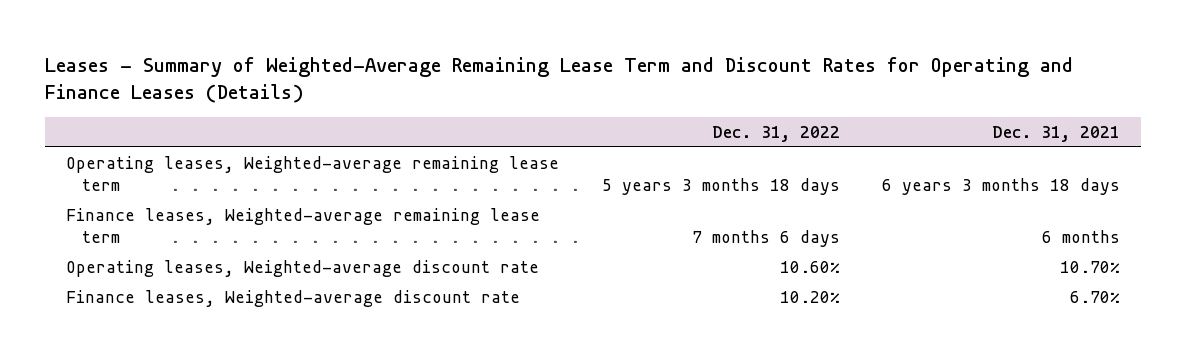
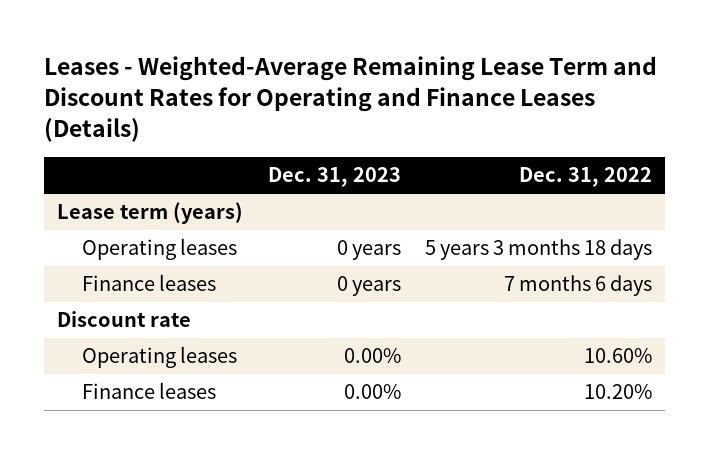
- Leases - Summary of Weighted-Average Remaining Lease Term and Discount Rates for Operating and Finance Leases (Details)
+ Leases - Weighted-Average Remaining Lease Term and Discount Rates for Operating and Finance Leases (Details)
- | Dec. 31, 2022 | Dec. 31, 2021
+ | Dec. 31, 2023 | Dec. 31, 2022
- Operating leases, Weighted-average remaining lease term | 5 years 3 months 18 days | 6 years 3 months 18 days
- Finance leases, Weighted-average remaining lease term | 7 months 6 days | 6 months
- Operating leases, Weighted-average discount rate | 10.60% | 10.70%
- Finance leases, Weighted-average discount rate | 10.20% | 6.70%
+ Lease term (years)
+ Operating leases | 0 years | 5 years 3 months 18 days
+ Finance leases | 0 years | 7 months 6 days
+ Discount rate
+ Operating leases | 0.00% | 10.60%
+ Finance leases | 0.00% | 10.20%

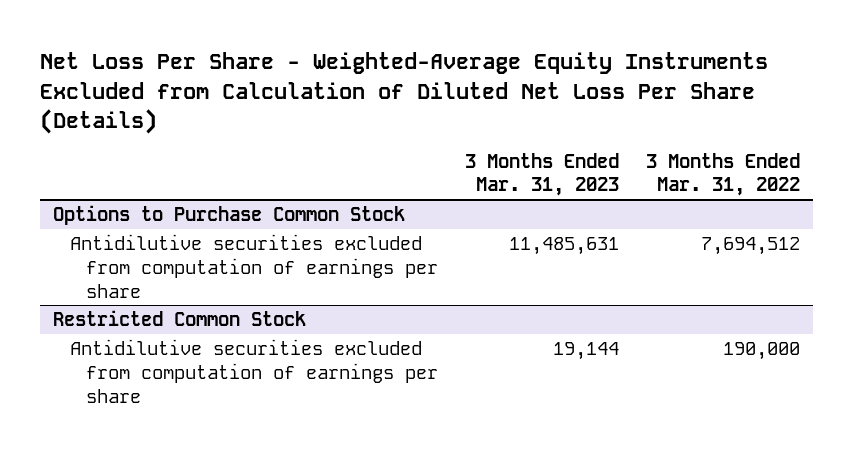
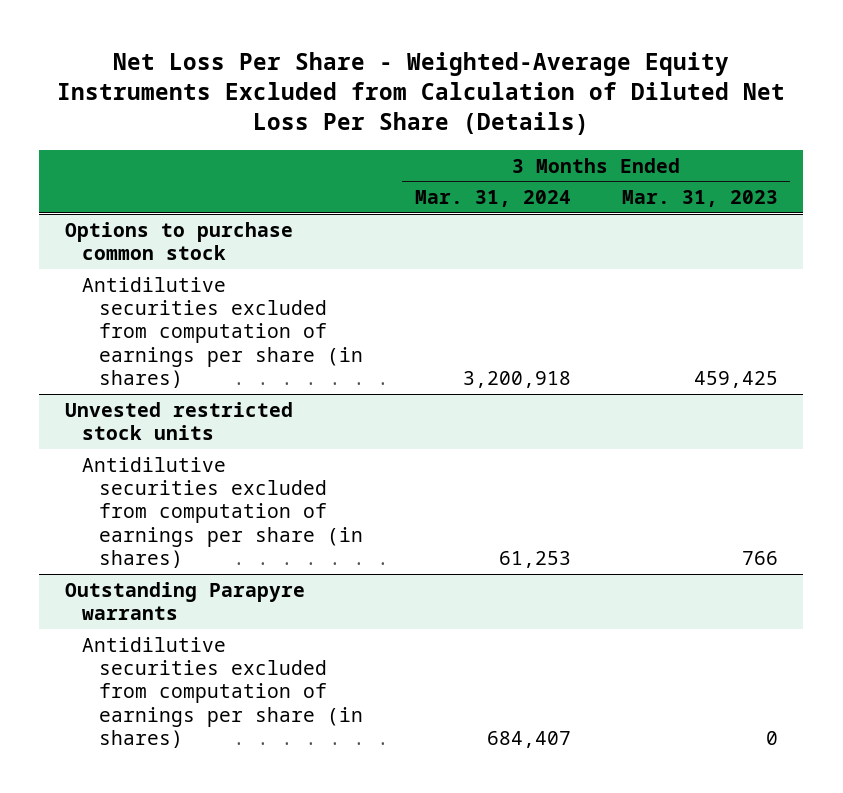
- | 3 Months Ended Mar. 31, 2023 | 3 Months Ended Mar. 31, 2022
+ | 3 Months Ended Mar. 31, 2024 | 3 Months Ended Mar. 31, 2023
- Options to Purchase Common Stock
- Antidilutive securities excluded from computation of earnings per share | 11,485,631 | 7,694,512
- Restricted Common Stock
- Antidilutive securities excluded from computation of earnings per share | 19,144 | 190,000
+ Options to purchase common stock
+ Antidilutive securities excluded from computation of earnings per share (in shares) | 3,200,918 | 459,425
+ Unvested restricted stock units
+ Antidilutive securities excluded from computation of earnings per share (in shares) | 61,253 | 766
+ Outstanding Parapyre warrants
+ Antidilutive securities excluded from computation of earnings per share (in shares) | 684,407 | 0

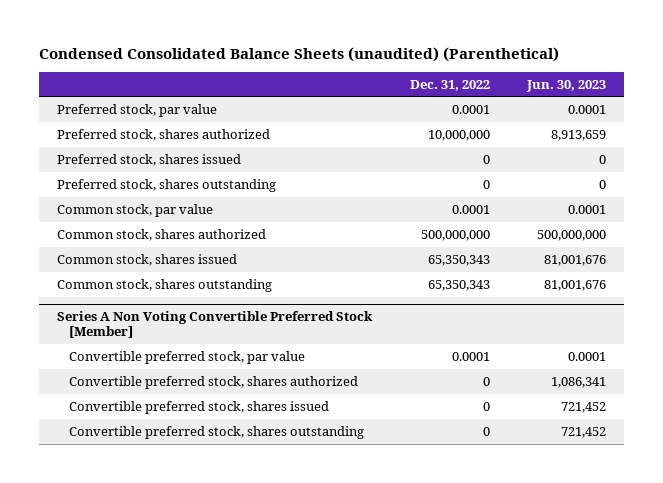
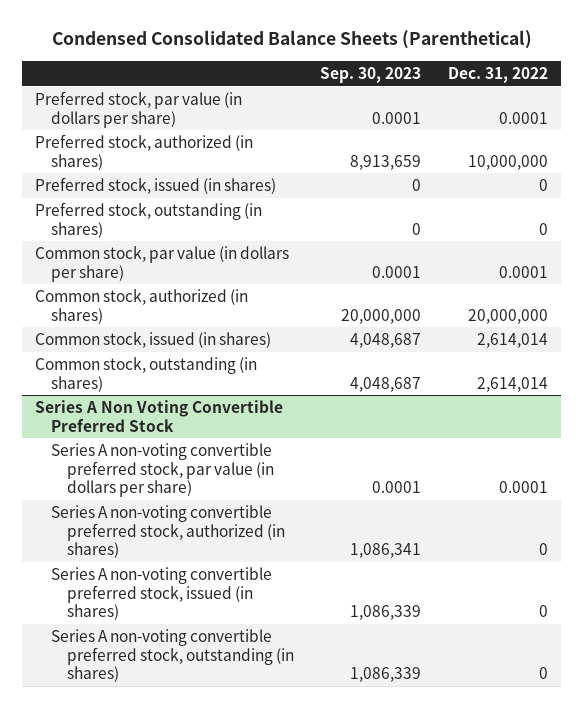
- Condensed Consolidated Balance Sheets (unaudited) (Parenthetical)
+ Condensed Consolidated Balance Sheets (Parenthetical)
- | Dec. 31, 2022 | Jun. 30, 2023
+ | Sep. 30, 2023 | Dec. 31, 2022
- Preferred stock, par value | 0.0001 | 0.0001
- Preferred stock, shares authorized | 10,000,000 | 8,913,659
- Preferred stock, shares issued | 0 | 0
- Preferred stock, shares outstanding | 0 | 0
- Common stock, par value | 0.0001 | 0.0001
- Common stock, shares authorized | 500,000,000 | 500,000,000
- Common stock, shares issued | 65,350,343 | 81,001,676
- Common stock, shares outstanding | 65,350,343 | 81,001,676
- Series A Non Voting Convertible Preferred Stock [Member]
- Convertible preferred stock, par value | 0.0001 | 0.0001
- Convertible preferred stock, shares authorized | 0 | 1,086,341
- Convertible preferred stock, shares issued | 0 | 721,452
- Convertible preferred stock, shares outstanding | 0 | 721,452
+ Preferred stock, par value (in dollars per share) | 0.0001 | 0.0001
+ Preferred stock, authorized (in shares) | 8,913,659 | 10,000,000
+ Preferred stock, issued (in shares) | 0 | 0
+ Preferred stock, outstanding (in shares) | 0 | 0
+ Common stock, par value (in dollars per share) | 0.0001 | 0.0001
+ Common stock, authorized (in shares) | 20,000,000 | 20,000,000
+ Common stock, issued (in shares) | 4,048,687 | 2,614,014
+ Common stock, outstanding (in shares) | 4,048,687 | 2,614,014
+ Series A Non Voting Convertible Preferred Stock
+ Series A non-voting convertible preferred stock, par value (in dollars per share) | 0.0001 | 0.0001
+ Series A non-voting convertible preferred stock, authorized (in shares) | 1,086,341 | 0
+ Series A non-voting convertible preferred stock, issued (in shares) | 1,086,339 | 0
+ Series A non-voting convertible preferred stock, outstanding (in shares) | 1,086,339 | 0

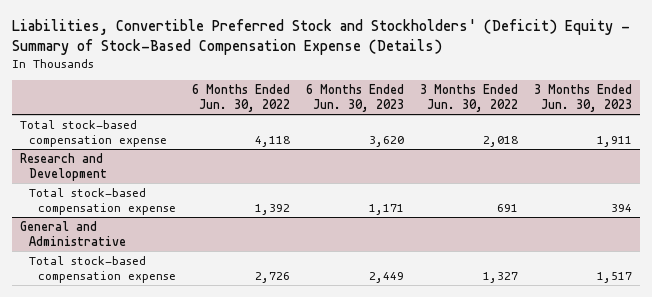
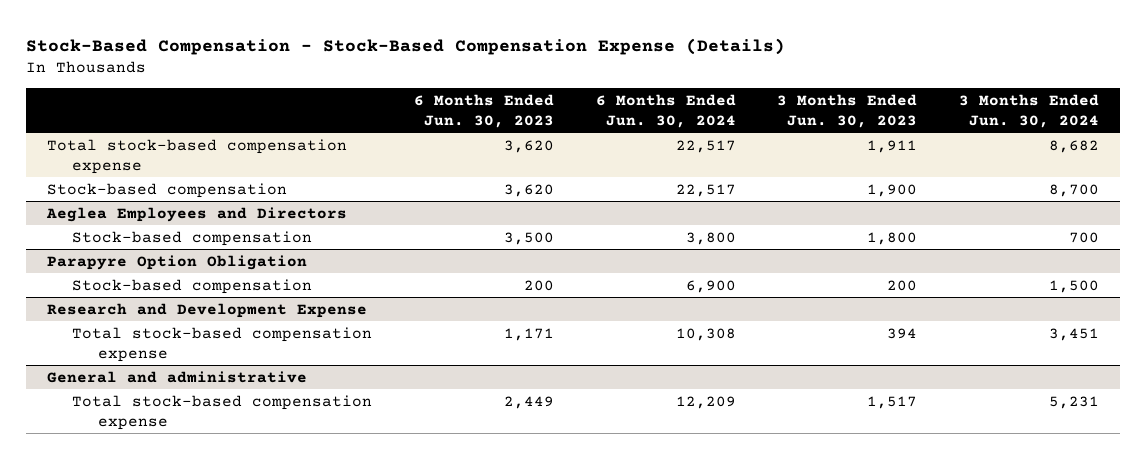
- Liabilities, Convertible Preferred Stock and Stockholders' (Deficit) Equity - Summary of Stock-Based Compensation Expense (Details)
+ Stock-Based Compensation - Stock-Based Compensation Expense (Details)
- | 6 Months Ended Jun. 30, 2022 | 6 Months Ended Jun. 30, 2023 | 3 Months Ended Jun. 30, 2022 | 3 Months Ended Jun. 30, 2023
+ | 6 Months Ended Jun. 30, 2023 | 6 Months Ended Jun. 30, 2024 | 3 Months Ended Jun. 30, 2023 | 3 Months Ended Jun. 30, 2024
- Research and Development
+ Stock-based compensation | 3,620 | 22,517 | 1,900 | 8,700
+ Aeglea Employees and Directors
+ Stock-based compensation | 3,500 | 3,800 | 1,800 | 700
+ Parapyre Option Obligation
+ Stock-based compensation | 200 | 6,900 | 200 | 1,500
+ Research and Development Expense
- General and Administrative
+ General and administrative

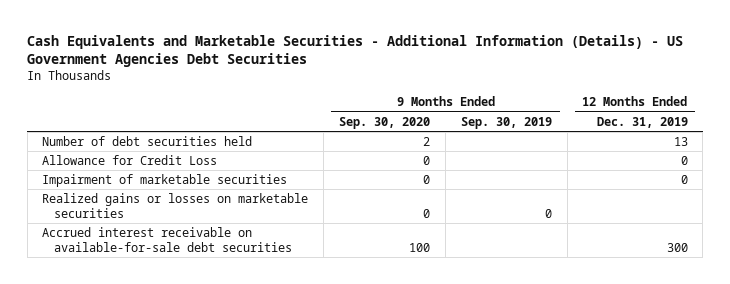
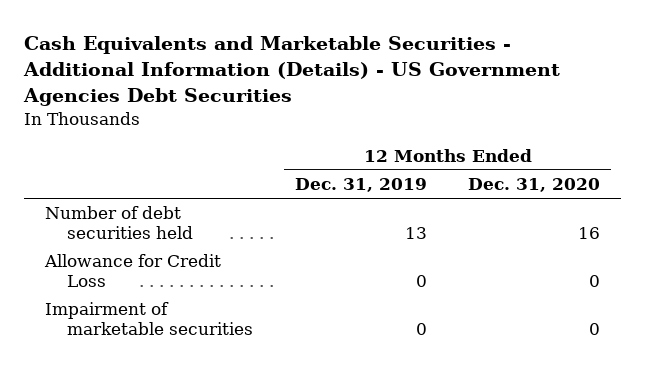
- | 9 Months Ended Sep. 30, 2020 | 9 Months Ended Sep. 30, 2019 | 12 Months Ended Dec. 31, 2019
+ | 12 Months Ended Dec. 31, 2019 | 12 Months Ended Dec. 31, 2020
- Realized gains or losses on marketable securities | 0 | 0 |
- Accrued interest receivable on available-for-sale debt securities | 100 | | 300

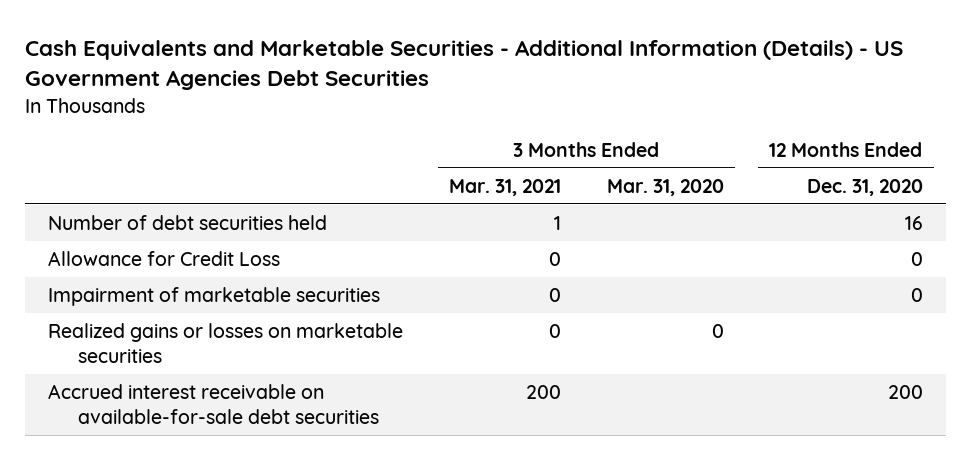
- | 12 Months Ended Dec. 31, 2019 | 12 Months Ended Dec. 31, 2020
+ | 3 Months Ended Mar. 31, 2021 | 3 Months Ended Mar. 31, 2020 | 12 Months Ended Dec. 31, 2020
+ Realized gains or losses on marketable securities | 0 | 0 |
+ Accrued interest receivable on available-for-sale debt securities | 200 | | 200

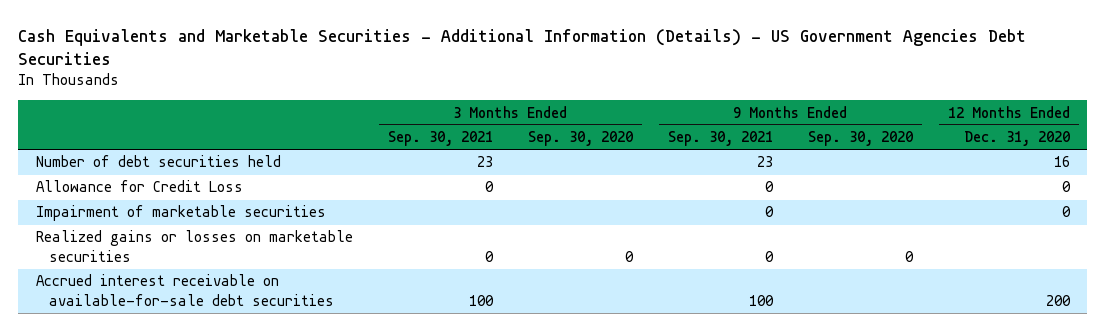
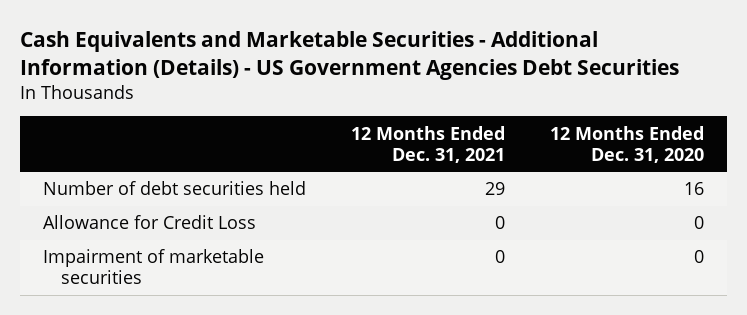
- | 3 Months Ended Sep. 30, 2021 | 3 Months Ended Sep. 30, 2020 | 9 Months Ended Sep. 30, 2021 | 9 Months Ended Sep. 30, 2020 | 12 Months Ended Dec. 31, 2020
+ | 12 Months Ended Dec. 31, 2021 | 12 Months Ended Dec. 31, 2020
- Realized gains or losses on marketable securities | 0 | 0 | 0 | 0 |
- Accrued interest receivable on available-for-sale debt securities | 100 | | 100 | | 200

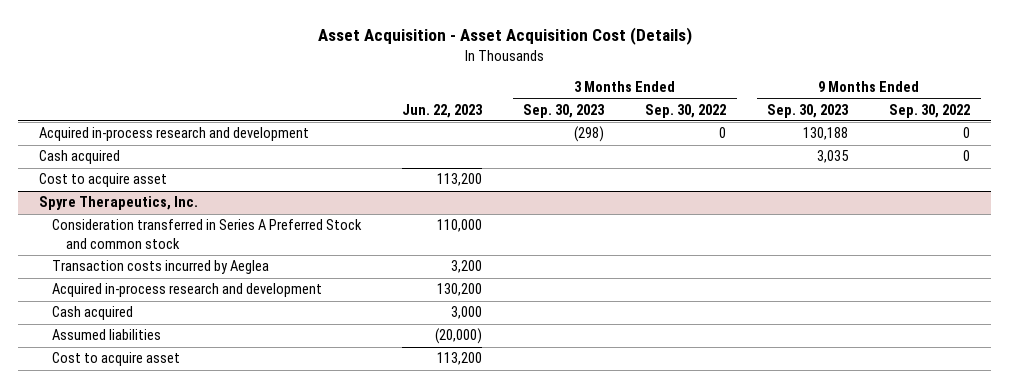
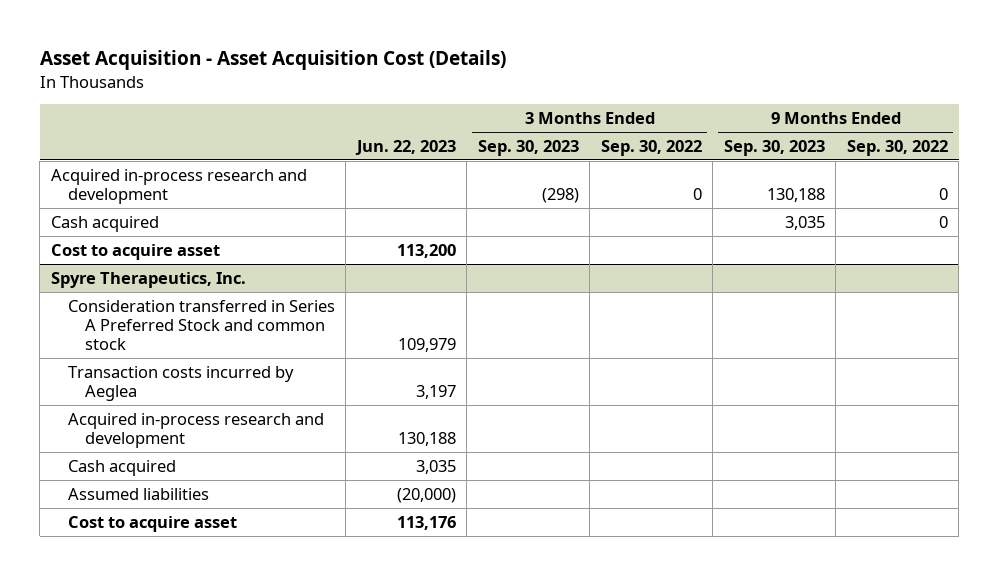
@ Spyre Therapeutics, Inc.
- Consideration transferred in Series A Preferred Stock and common stock | 110,000 | | | |
- Transaction costs incurred by Aeglea | 3,200 | | | |
- Acquired in-process research and development | 130,200 | | | |
- Cash acquired | 3,000 | | | |
+ Consideration transferred in Series A Preferred Stock and common stock | 109,979 | | | |
+ Transaction costs incurred by Aeglea | 3,197 | | | |
+ Acquired in-process research and development | 130,188 | | | |
+ Cash acquired | 3,035 | | | |
- Cost to acquire asset | 113,200 | | | |
+ Cost to acquire asset | 113,176 | | | |

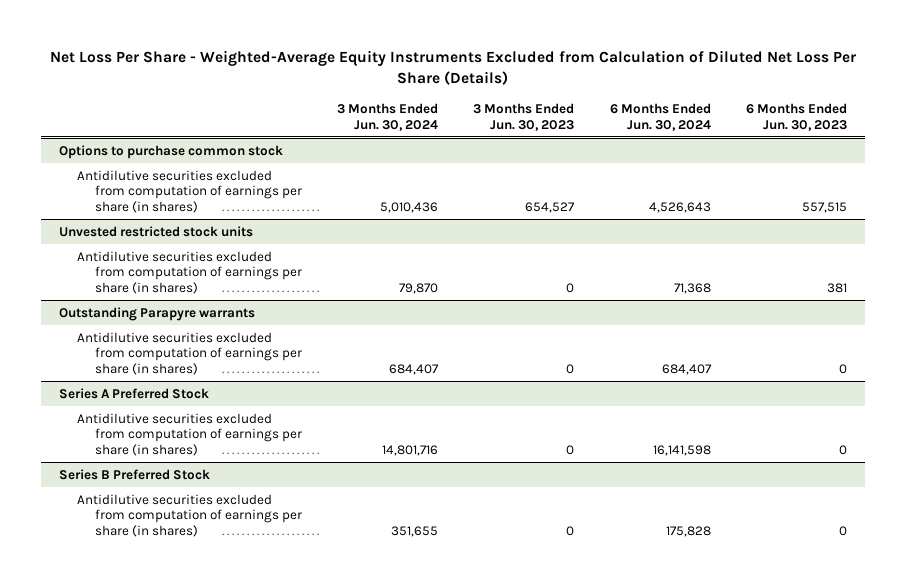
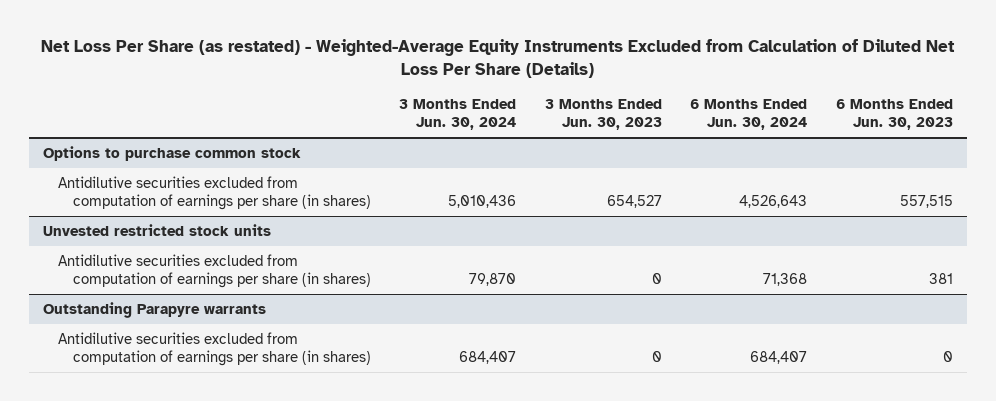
- Net Loss Per Share - Weighted-Average Equity Instruments Excluded from Calculation of Diluted Net Loss Per Share (Details)
+ Net Loss Per Share (as restated) - Weighted-Average Equity Instruments Excluded from Calculation of Diluted Net Loss Per Share (Details)
- Series A Preferred Stock
- Antidilutive securities excluded from computation of earnings per share (in shares) | 14,801,716 | 0 | 16,141,598 | 0
- Series B Preferred Stock
- Antidilutive securities excluded from computation of earnings per share (in shares) | 351,655 | 0 | 175,828 | 0

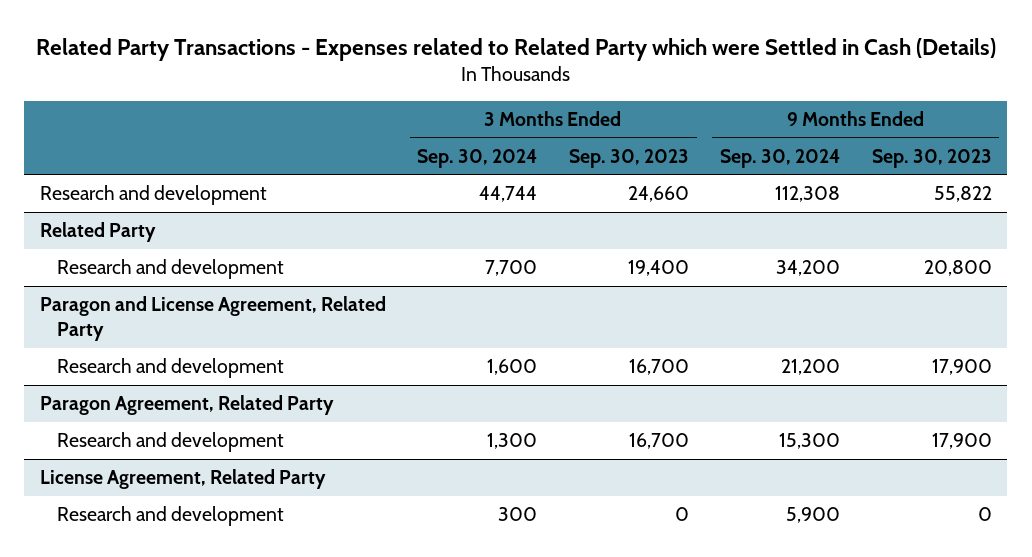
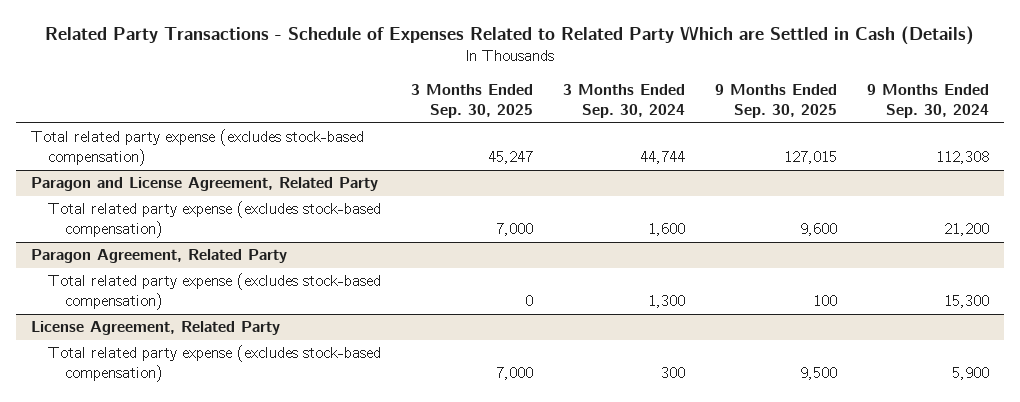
- Related Party Transactions - Expenses related to Related Party which were Settled in Cash (Details)
+ Related Party Transactions - Schedule of Expenses Related to Related Party Which are Settled in Cash (Details)
- | 3 Months Ended Sep. 30, 2024 | 3 Months Ended Sep. 30, 2023 | 9 Months Ended Sep. 30, 2024 | 9 Months Ended Sep. 30, 2023
+ | 3 Months Ended Sep. 30, 2025 | 3 Months Ended Sep. 30, 2024 | 9 Months Ended Sep. 30, 2025 | 9 Months Ended Sep. 30, 2024
- Research and development | 44,744 | 24,660 | 112,308 | 55,822
- Related Party
- Research and development | 7,700 | 19,400 | 34,200 | 20,800
+ Total related party expense (excludes stock-based compensation) | 45,247 | 44,744 | 127,015 | 112,308
@ Paragon and License Agreement, Related Party
- Research and development | 1,600 | 16,700 | 21,200 | 17,900
+ Total related party expense (excludes stock-based compensation) | 7,000 | 1,600 | 9,600 | 21,200
@ Paragon Agreement, Related Party
- Research and development | 1,300 | 16,700 | 15,300 | 17,900
+ Total related party expense (excludes stock-based compensation) | 0 | 1,300 | 100 | 15,300
@ License Agreement, Related Party
- Research and development | 300 | 0 | 5,900 | 0
+ Total related party expense (excludes stock-based compensation) | 7,000 | 300 | 9,500 | 5,900

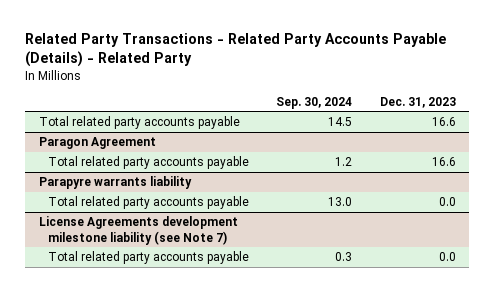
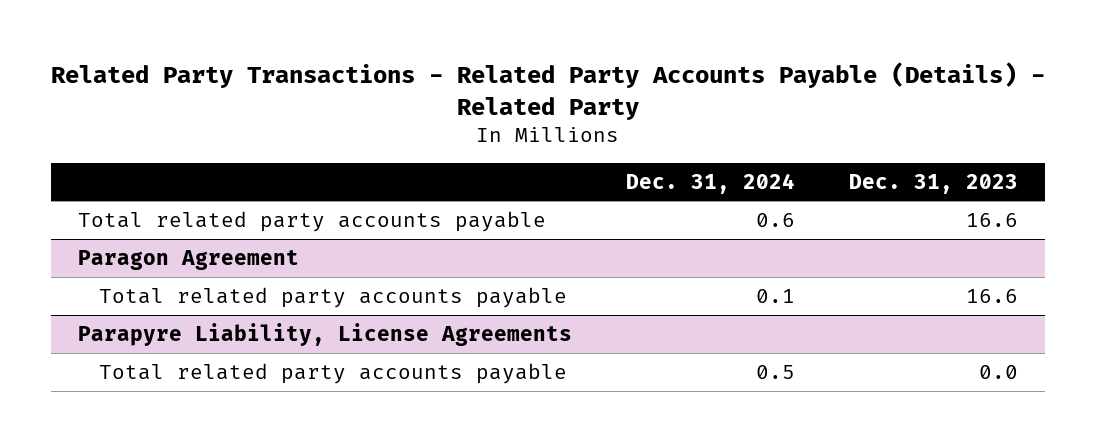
- | Sep. 30, 2024 | Dec. 31, 2023
+ | Dec. 31, 2024 | Dec. 31, 2023
- Parapyre warrants liability
- Total related party accounts payable | 13.0 | 0.0
- License Agreements development milestone liability (see Note 7)
+ Parapyre Liability, License Agreements

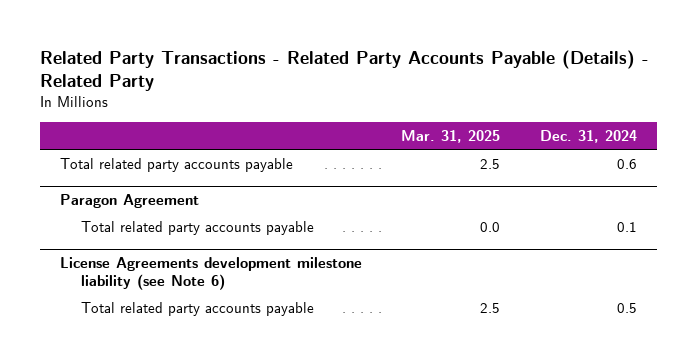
- | Dec. 31, 2024 | Dec. 31, 2023
+ | Mar. 31, 2025 | Dec. 31, 2024
- Parapyre Liability, License Agreements
+ License Agreements development milestone liability (see Note 6)

